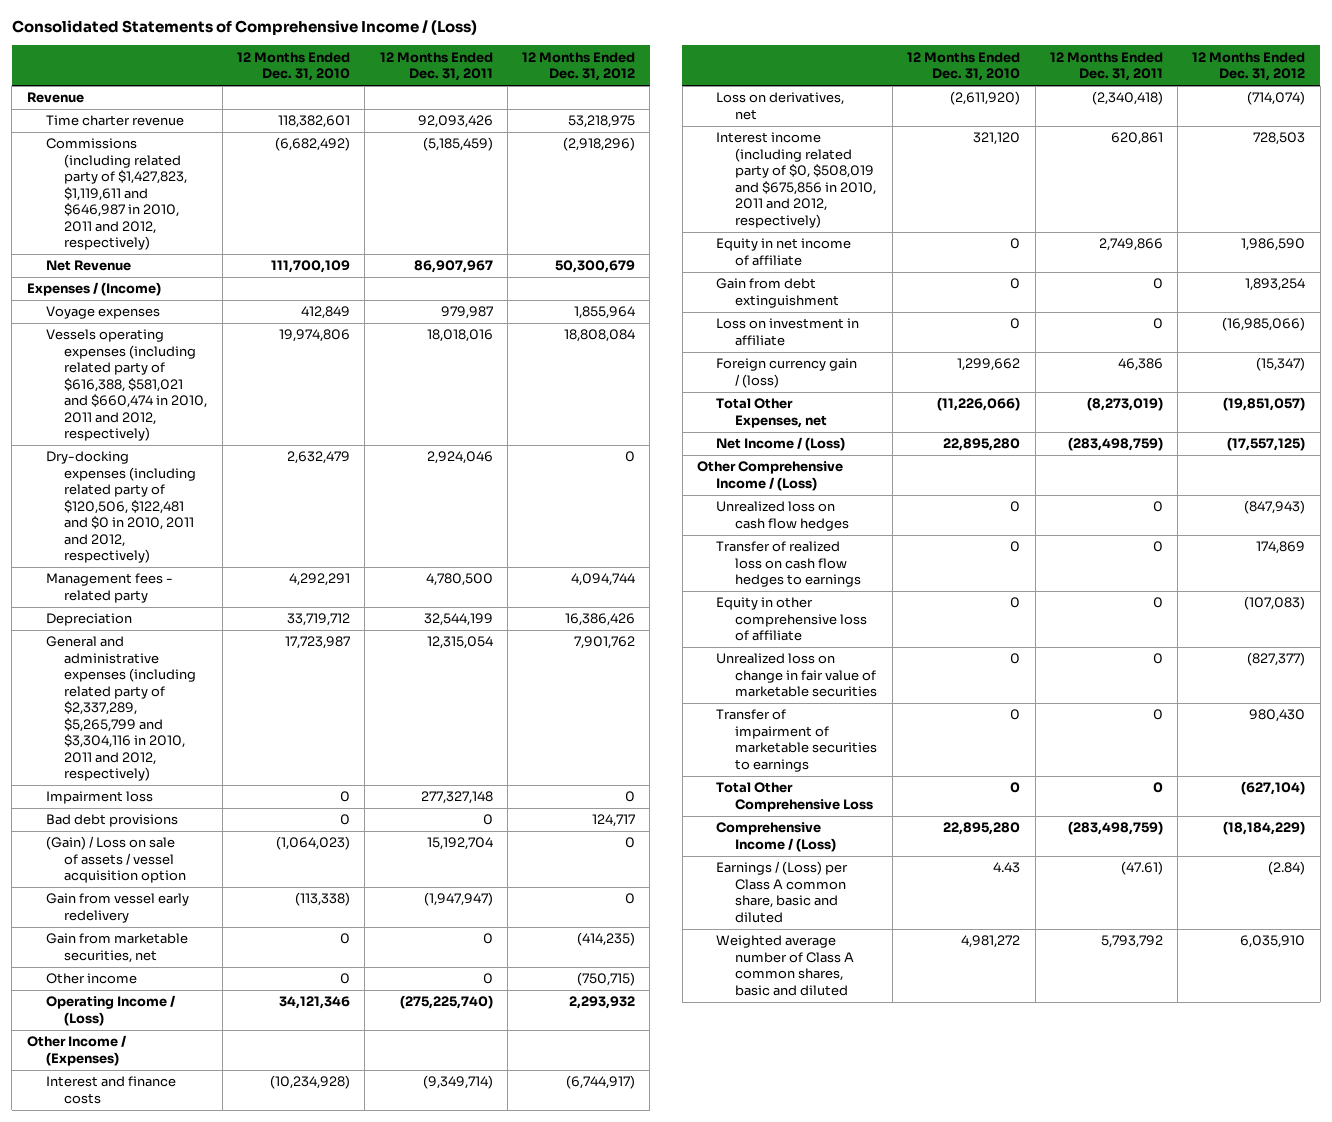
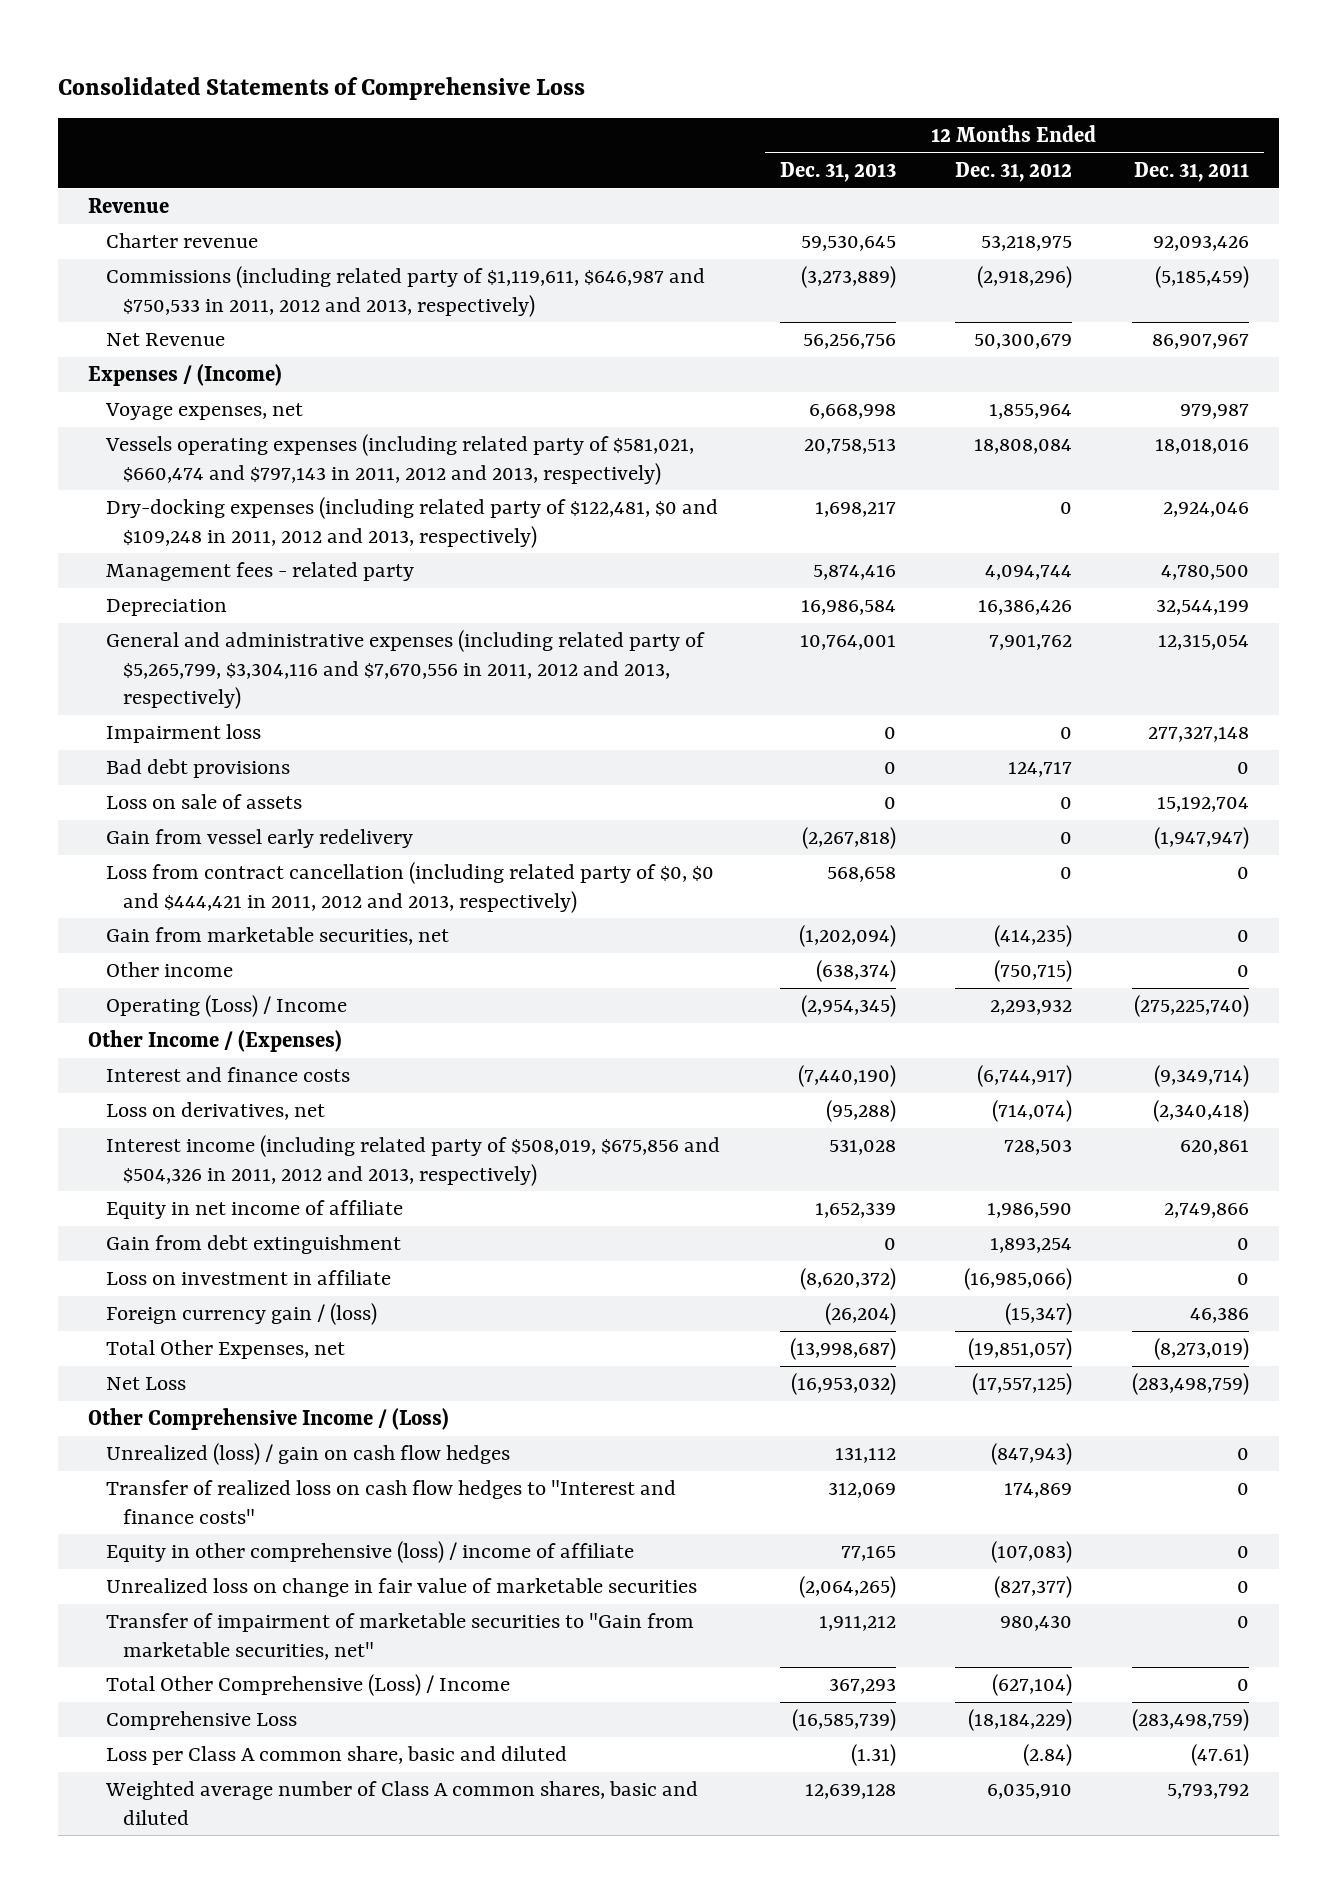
- Consolidated Statements of Comprehensive Income / (Loss)
+ Consolidated Statements of Comprehensive Loss
- | 12 Months Ended Dec. 31, 2010 | 12 Months Ended Dec. 31, 2011 | 12 Months Ended Dec. 31, 2012
+ | 12 Months Ended Dec. 31, 2013 | 12 Months Ended Dec. 31, 2012 | 12 Months Ended Dec. 31, 2011
- Time charter revenue | 118,382,601 | 92,093,426 | 53,218,975
- Commissions (including related party of $1,427,823, $1,119,611 and $646,987 in 2010, 2011 and 2012, respectively) | (6,682,492) | (5,185,459) | (2,918,296)
+ Charter revenue | 59,530,645 | 53,218,975 | 92,093,426
+ Commissions (including related party of $1,119,611, $646,987 and $750,533 in 2011, 2012 and 2013, respectively) | (3,273,889) | (2,918,296) | (5,185,459)
- Voyage expenses | 412,849 | 979,987 | 1,855,964
- Vessels operating expenses (including related party of $616,388, $581,021 and $660,474 in 2010, 2011 and 2012, respectively) | 19,974,806 | 18,018,016 | 18,808,084
- Dry-docking expenses (including related party of $120,506, $122,481 and $0 in 2010, 2011 and 2012, respectively) | 2,632,479 | 2,924,046 | 0
+ Voyage expenses, net | 6,668,998 | 1,855,964 | 979,987
+ Vessels operating expenses (including related party of $581,021, $660,474 and $797,143 in 2011, 2012 and 2013, respectively) | 20,758,513 | 18,808,084 | 18,018,016
+ Dry-docking expenses (including related party of $122,481, $0 and $109,248 in 2011, 2012 and 2013, respectively) | 1,698,217 | 0 | 2,924,046
- General and administrative expenses (including related party of $2,337,289, $5,265,799 and $3,304,116 in 2010, 2011 and 2012, respectively) | 17,723,987 | 12,315,054 | 7,901,762
+ General and administrative expenses (including related party of $5,265,799, $3,304,116 and $7,670,556 in 2011, 2012 and 2013, respectively) | 10,764,001 | 7,901,762 | 12,315,054
- (Gain) / Loss on sale of assets / vessel acquisition option | (1,064,023) | 15,192,704 | 0
+ Loss on sale of assets | 0 | 0 | 15,192,704
+ Loss from contract cancellation (including related party of $0, $0 and $444,421 in 2011, 2012 and 2013, respectively) | 568,658 | 0 | 0
- Operating Income / (Loss) | 34,121,346 | (275,225,740) | 2,293,932
+ Operating (Loss) / Income | (2,954,345) | 2,293,932 | (275,225,740)
- Interest income (including related party of $0, $508,019 and $675,856 in 2010, 2011 and 2012, respectively) | 321,120 | 620,861 | 728,503
+ Interest income (including related party of $508,019, $675,856 and $504,326 in 2011, 2012 and 2013, respectively) | 531,028 | 728,503 | 620,861
- Net Income / (Loss) | 22,895,280 | (283,498,759) | (17,557,125)
+ Net Loss | (16,953,032) | (17,557,125) | (283,498,759)
- Unrealized loss on cash flow hedges | 0 | 0 | (847,943)
- Transfer of realized loss on cash flow hedges to earnings | 0 | 0 | 174,869
- Equity in other comprehensive loss of affiliate | 0 | 0 | (107,083)
+ Unrealized (loss) / gain on cash flow hedges | 131,112 | (847,943) | 0
+ Transfer of realized loss on cash flow hedges to "Interest and finance costs" | 312,069 | 174,869 | 0
+ Equity in other comprehensive (loss) / income of affiliate | 77,165 | (107,083) | 0
- Transfer of impairment of marketable securities to earnings | 0 | 0 | 980,430
- Total Other Comprehensive Loss | 0 | 0 | (627,104)
- Comprehensive Income / (Loss) | 22,895,280 | (283,498,759) | (18,184,229)
- Earnings / (Loss) per Class A common share, basic and diluted | 4.43 | (47.61) | (2.84)
+ Transfer of impairment of marketable securities to "Gain from marketable securities, net" | 1,911,212 | 980,430 | 0
+ Total Other Comprehensive (Loss) / Income | 367,293 | (627,104) | 0
+ Comprehensive Loss | (16,585,739) | (18,184,229) | (283,498,759)
+ Loss per Class A common share, basic and diluted | (1.31) | (2.84) | (47.61)

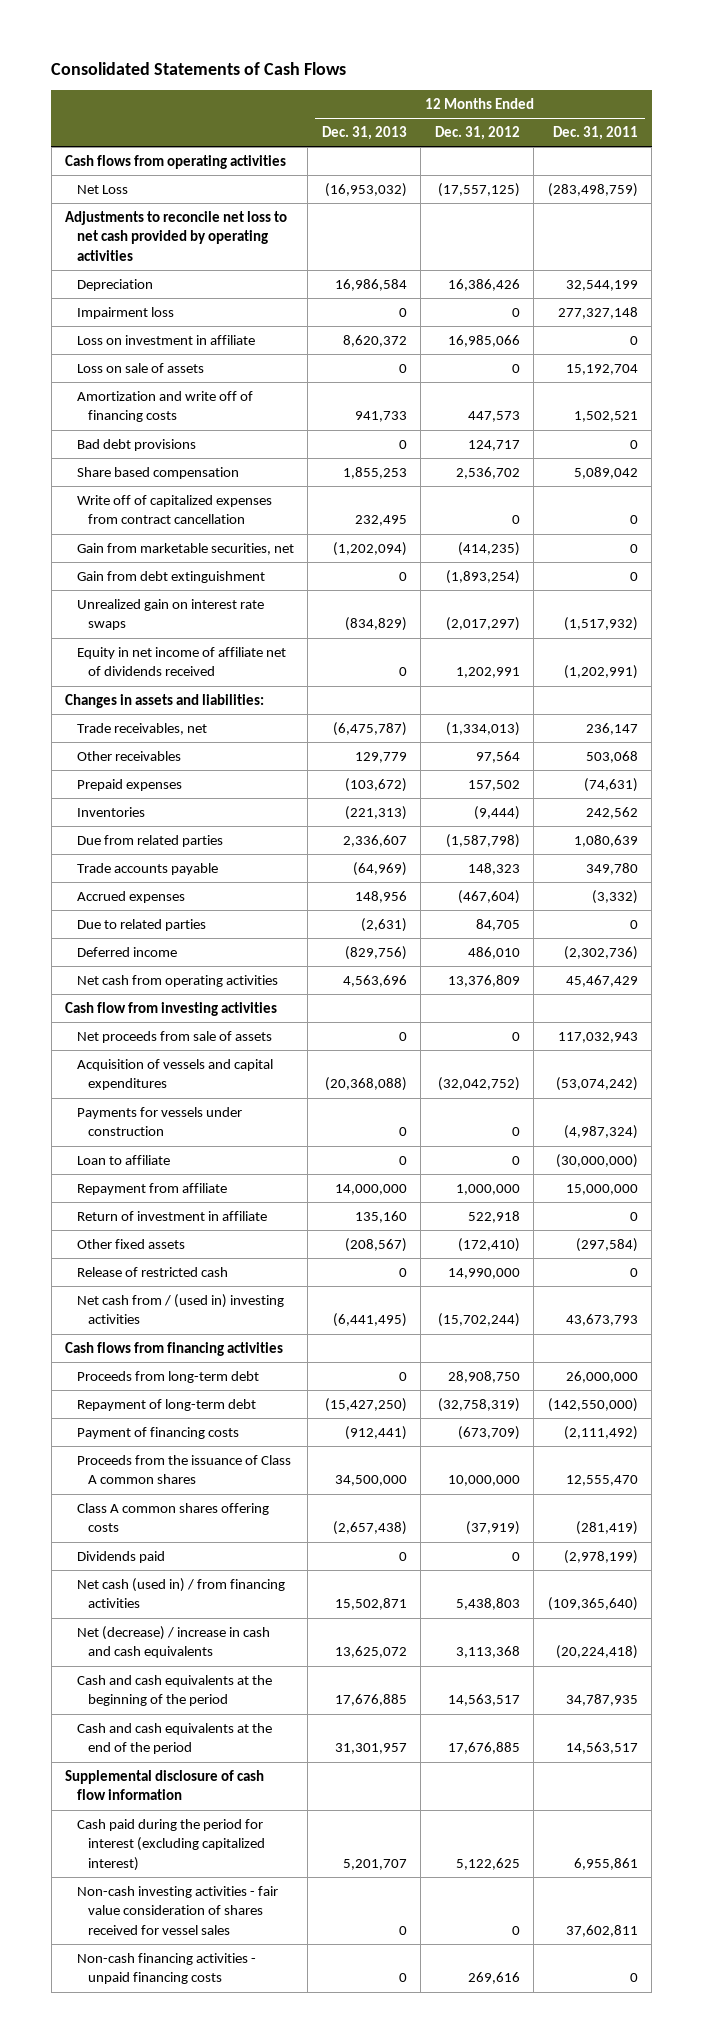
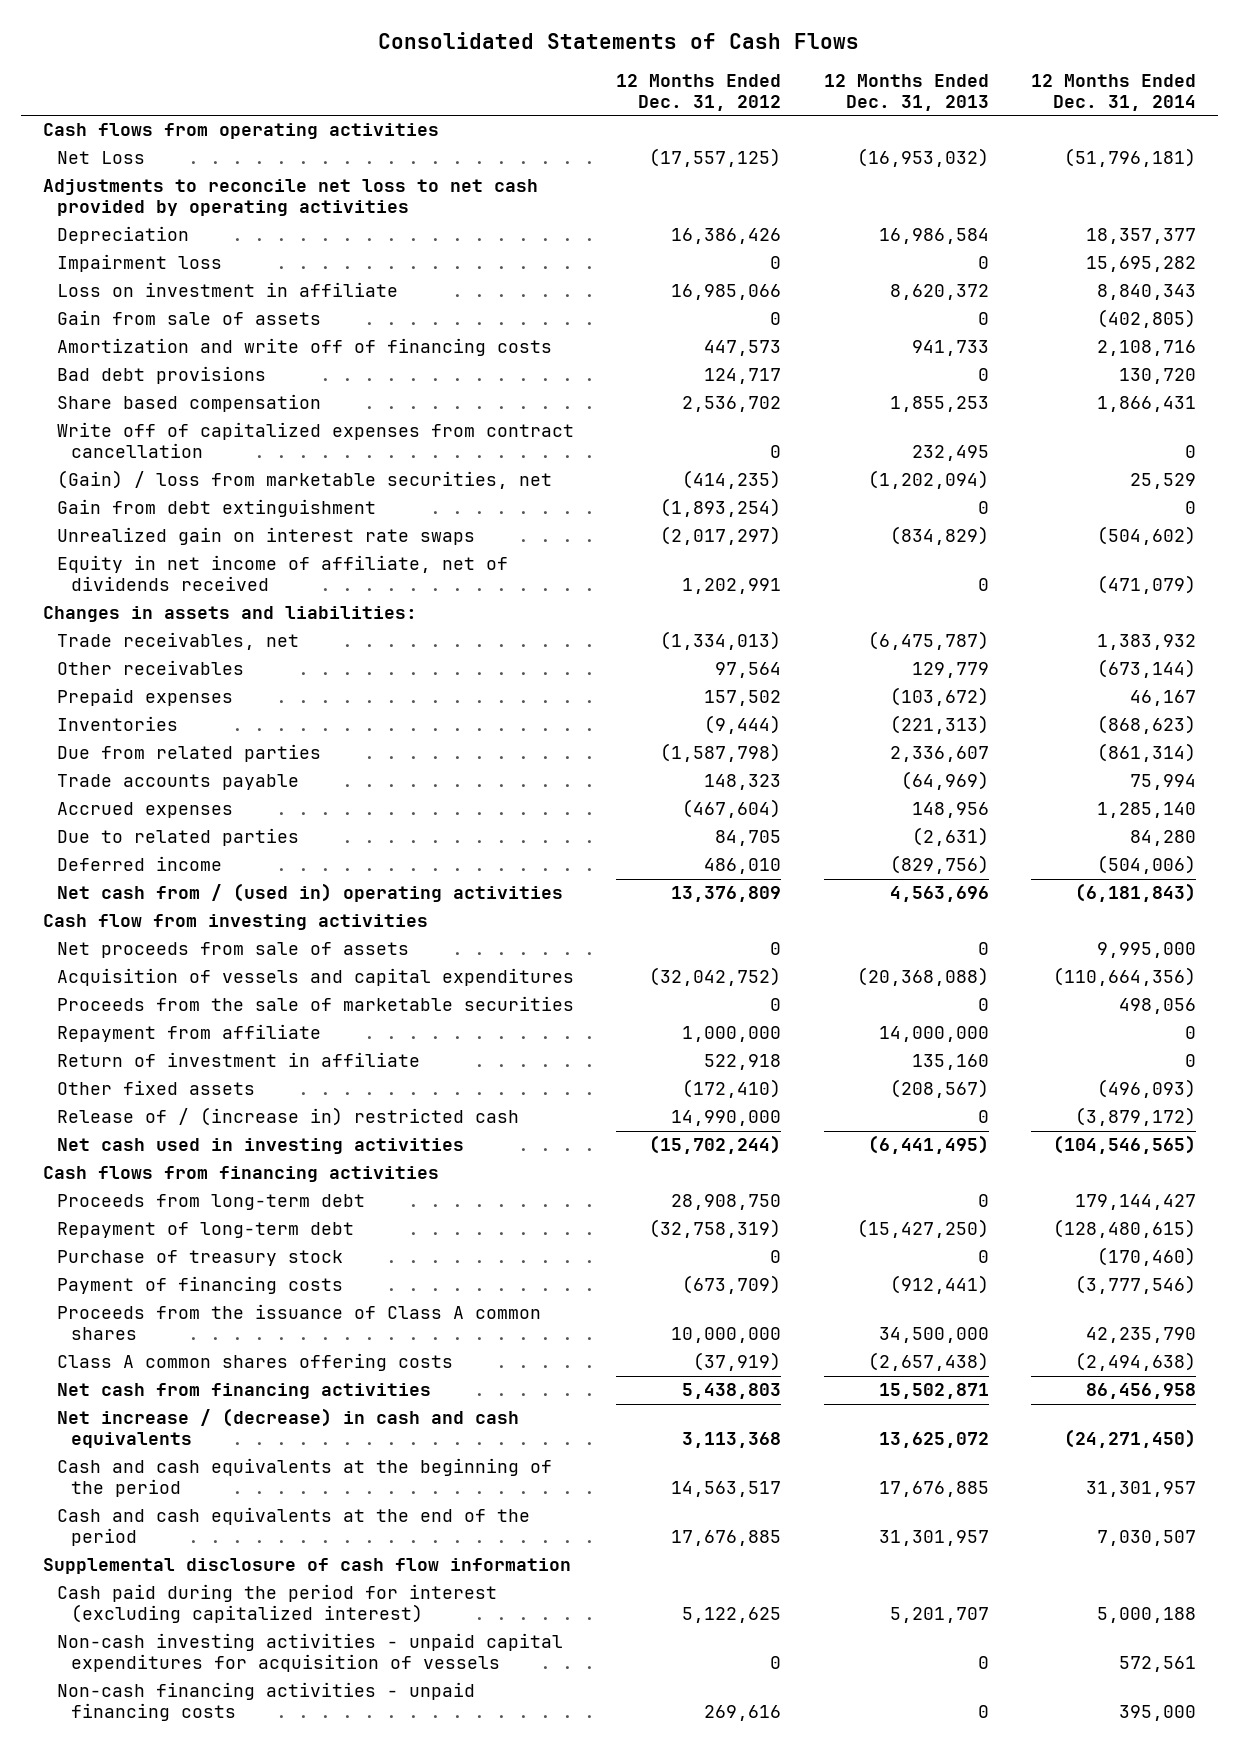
- | 12 Months Ended Dec. 31, 2013 | 12 Months Ended Dec. 31, 2012 | 12 Months Ended Dec. 31, 2011
+ | 12 Months Ended Dec. 31, 2012 | 12 Months Ended Dec. 31, 2013 | 12 Months Ended Dec. 31, 2014
- Loss on sale of assets | 0 | 0 | 15,192,704
+ Gain from sale of assets | 0 | 0 | (402,805)
- Gain from marketable securities, net | (1,202,094) | (414,235) | 0
+ (Gain) / loss from marketable securities, net | (414,235) | (1,202,094) | 25,529
- Equity in net income of affiliate net of dividends received | 0 | 1,202,991 | (1,202,991)
+ Equity in net income of affiliate, net of dividends received | 1,202,991 | 0 | (471,079)
- Net cash from operating activities | 4,563,696 | 13,376,809 | 45,467,429
+ Net cash from / (used in) operating activities | 13,376,809 | 4,563,696 | (6,181,843)
- Payments for vessels under construction | 0 | 0 | (4,987,324)
- Loan to affiliate | 0 | 0 | (30,000,000)
+ Proceeds from the sale of marketable securities | 0 | 0 | 498,056
- Release of restricted cash | 0 | 14,990,000 | 0
- Net cash from / (used in) investing activities | (6,441,495) | (15,702,244) | 43,673,793
+ Release of / (increase in) restricted cash | 14,990,000 | 0 | (3,879,172)
+ Net cash used in investing activities | (15,702,244) | (6,441,495) | (104,546,565)
+ Purchase of treasury stock | 0 | 0 | (170,460)
- Dividends paid | 0 | 0 | (2,978,199)
- Net cash (used in) / from financing activities | 15,502,871 | 5,438,803 | (109,365,640)
- Net (decrease) / increase in cash and cash equivalents | 13,625,072 | 3,113,368 | (20,224,418)
+ Net cash from financing activities | 5,438,803 | 15,502,871 | 86,456,958
+ Net increase / (decrease) in cash and cash equivalents | 3,113,368 | 13,625,072 | (24,271,450)
- Non-cash investing activities - fair value consideration of shares received for vessel sales | 0 | 0 | 37,602,811
+ Non-cash investing activities - unpaid capital expenditures for acquisition of vessels | 0 | 0 | 572,561

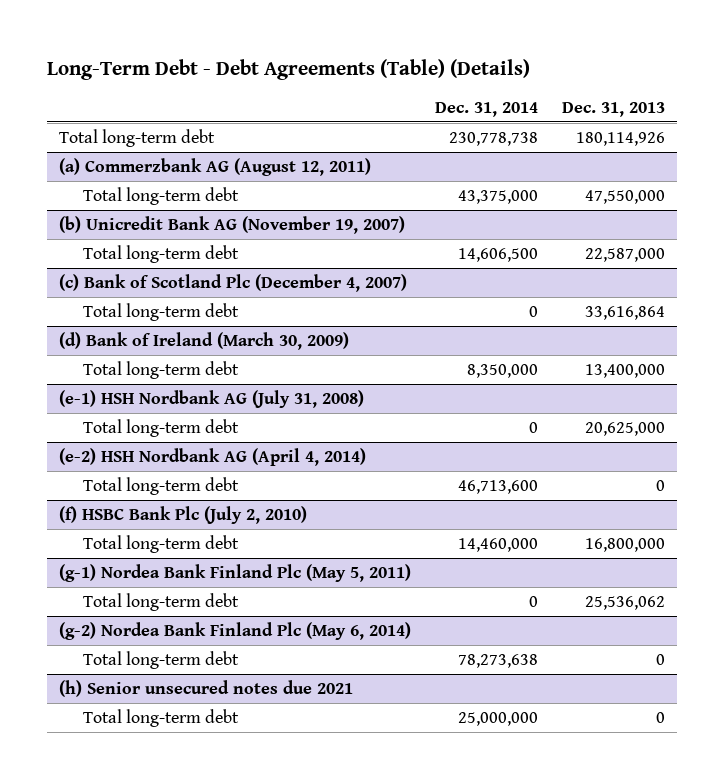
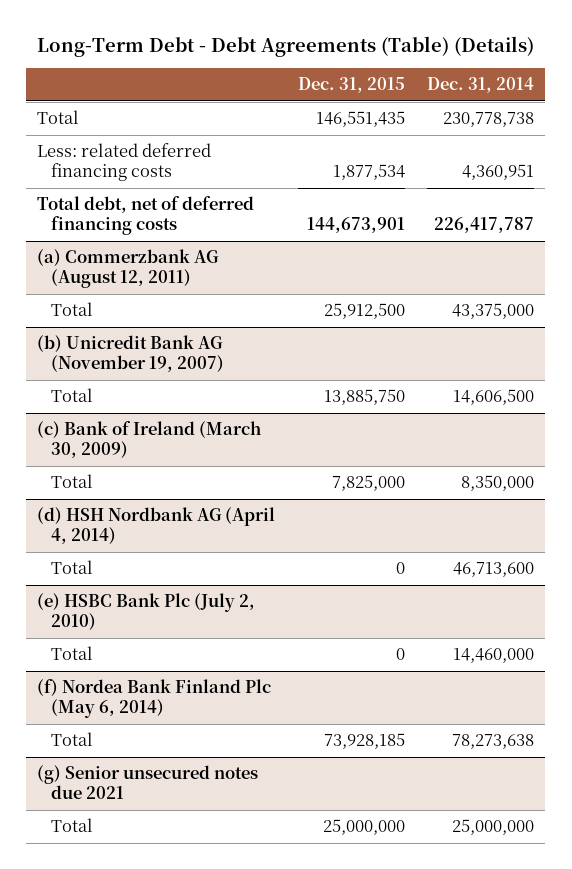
- | Dec. 31, 2014 | Dec. 31, 2013
+ | Dec. 31, 2015 | Dec. 31, 2014
- Total long-term debt | 230,778,738 | 180,114,926
+ Total | 146,551,435 | 230,778,738
+ Less: related deferred financing costs | 1,877,534 | 4,360,951
+ Total debt, net of deferred financing costs | 144,673,901 | 226,417,787
@ (a) Commerzbank AG (August 12, 2011)
- Total long-term debt | 43,375,000 | 47,550,000
+ Total | 25,912,500 | 43,375,000
@ (b) Unicredit Bank AG (November 19, 2007)
- Total long-term debt | 14,606,500 | 22,587,000
- (c) Bank of Scotland Plc (December 4, 2007)
- Total long-term debt | 0 | 33,616,864
- (d) Bank of Ireland (March 30, 2009)
- Total long-term debt | 8,350,000 | 13,400,000
- (e-1) HSH Nordbank AG (July 31, 2008)
- Total long-term debt | 0 | 20,625,000
- (e-2) HSH Nordbank AG (April 4, 2014)
- Total long-term debt | 46,713,600 | 0
- (f) HSBC Bank Plc (July 2, 2010)
- Total long-term debt | 14,460,000 | 16,800,000
- (g-1) Nordea Bank Finland Plc (May 5, 2011)
- Total long-term debt | 0 | 25,536,062
- (g-2) Nordea Bank Finland Plc (May 6, 2014)
- Total long-term debt | 78,273,638 | 0
- (h) Senior unsecured notes due 2021
- Total long-term debt | 25,000,000 | 0
@ (b) Unicredit Bank AG (November 19, 2007)
+ Total | 13,885,750 | 14,606,500
+ (c) Bank of Ireland (March 30, 2009)
+ Total | 7,825,000 | 8,350,000
+ (d) HSH Nordbank AG (April 4, 2014)
+ Total | 0 | 46,713,600
+ (e) HSBC Bank Plc (July 2, 2010)
+ Total | 0 | 14,460,000
+ (f) Nordea Bank Finland Plc (May 6, 2014)
+ Total | 73,928,185 | 78,273,638
+ (g) Senior unsecured notes due 2021
+ Total | 25,000,000 | 25,000,000

